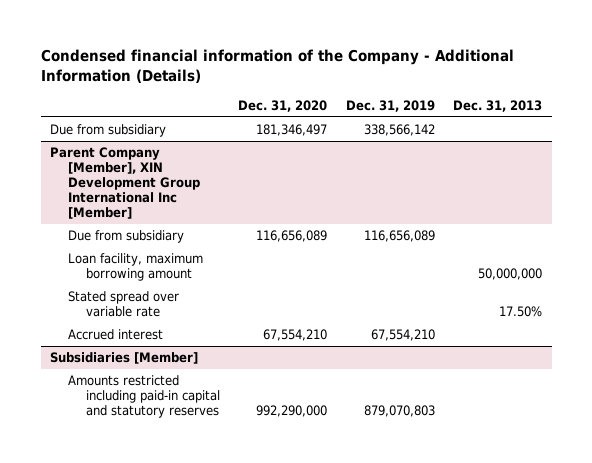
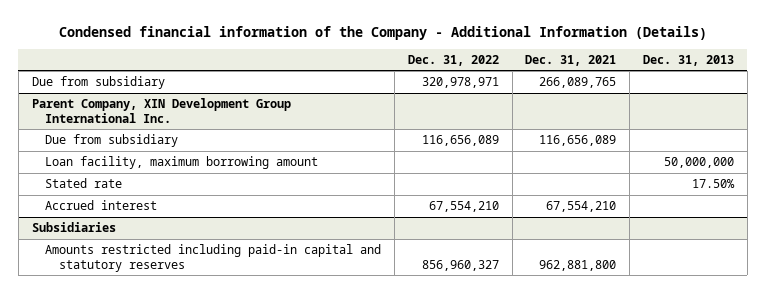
- | Dec. 31, 2020 | Dec. 31, 2019 | Dec. 31, 2013
+ | Dec. 31, 2022 | Dec. 31, 2021 | Dec. 31, 2013
- Parent Company [Member], XIN Development Group International Inc [Member]
+ Parent Company, XIN Development Group International Inc.
- Stated spread over variable rate | | | 17.50%
+ Stated rate | | | 17.50%
- Subsidiaries [Member]
+ Subsidiaries

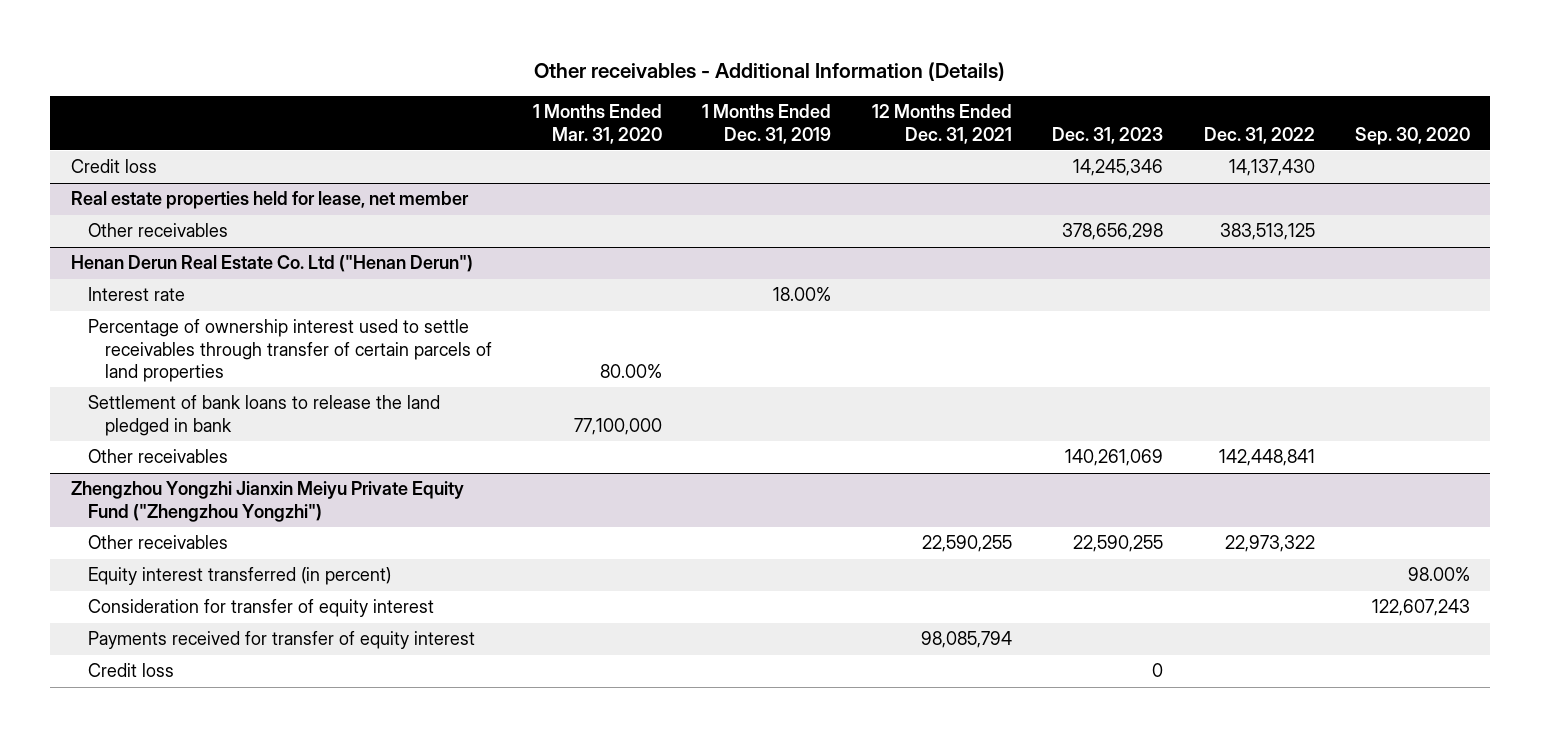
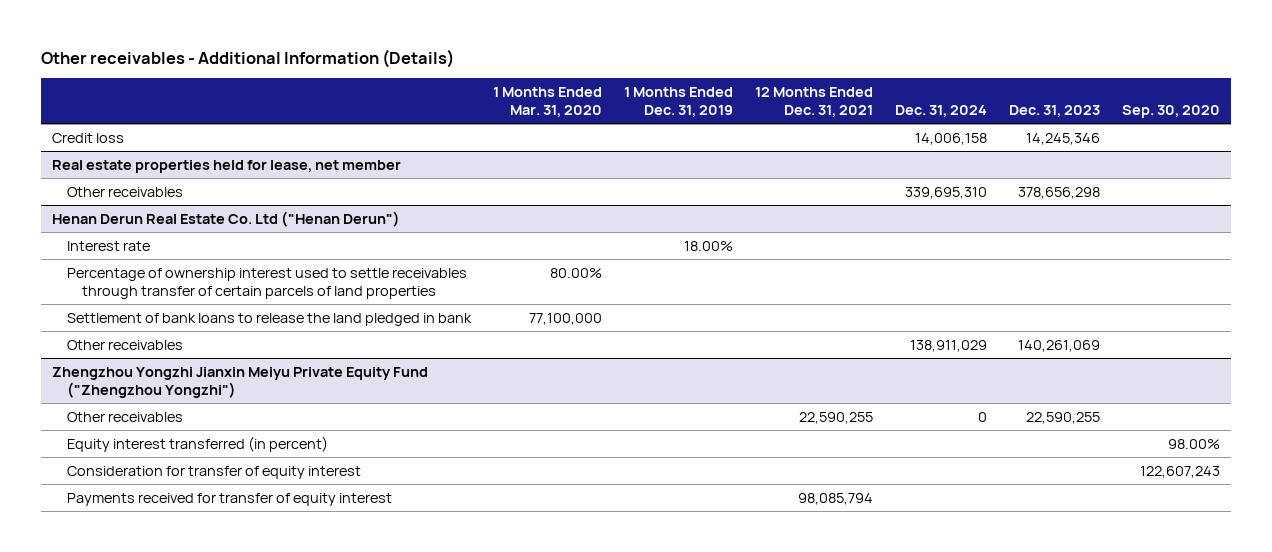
- | 1 Months Ended Mar. 31, 2020 | 1 Months Ended Dec. 31, 2019 | 12 Months Ended Dec. 31, 2021 | Dec. 31, 2023 | Dec. 31, 2022 | Sep. 30, 2020
+ | 1 Months Ended Mar. 31, 2020 | 1 Months Ended Dec. 31, 2019 | 12 Months Ended Dec. 31, 2021 | Dec. 31, 2024 | Dec. 31, 2023 | Sep. 30, 2020
@ Zhengzhou Yongzhi Jianxin Meiyu Private Equity Fund ("Zhengzhou Yongzhi")
- Credit loss | | | | 0 | |

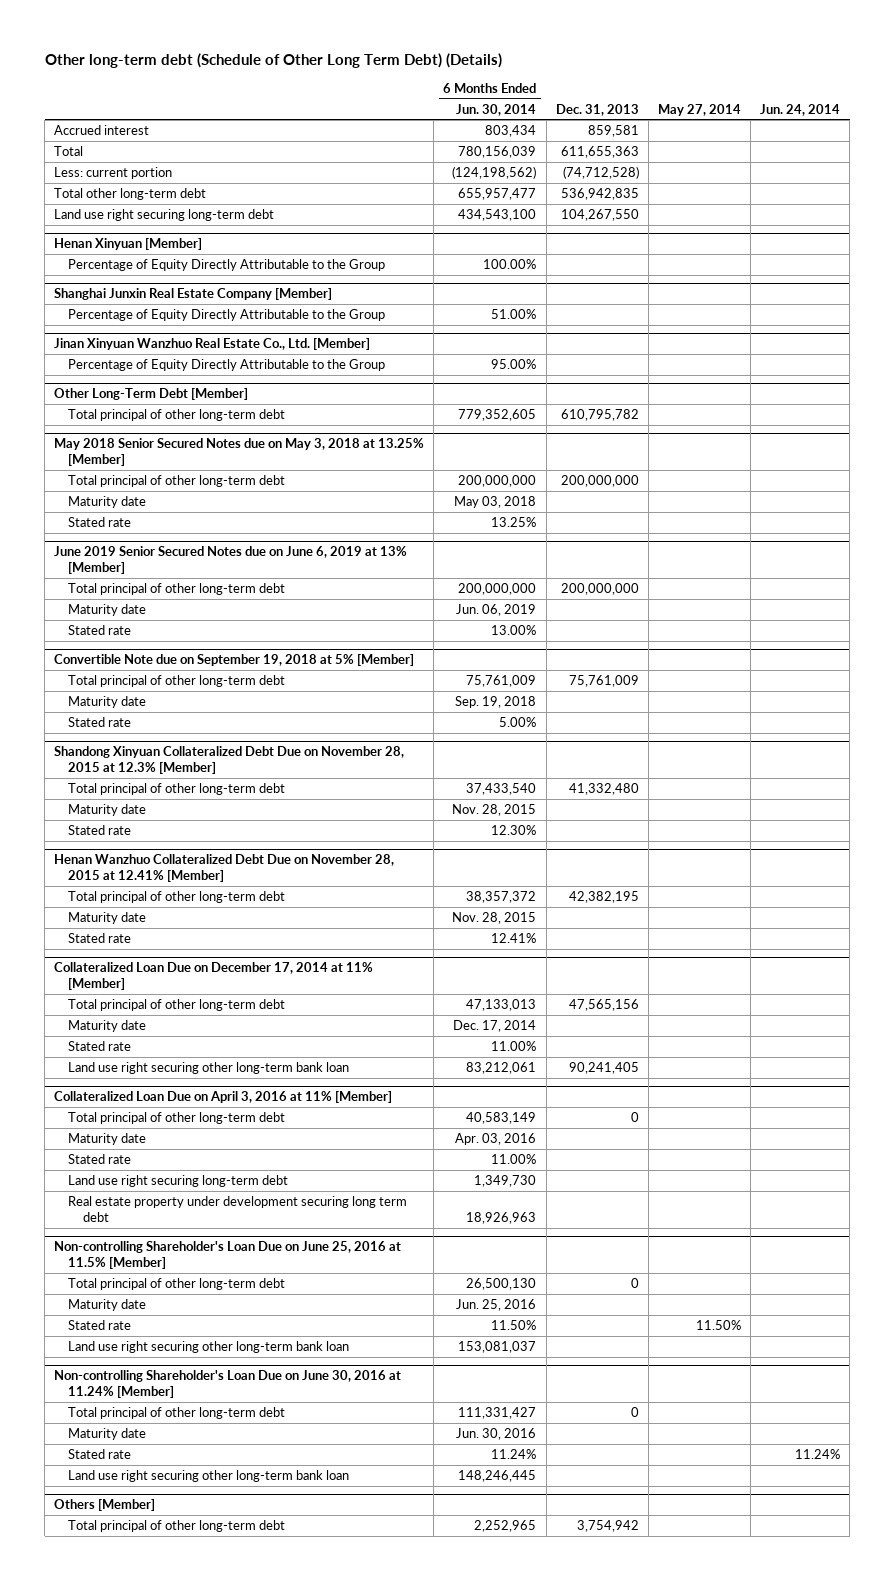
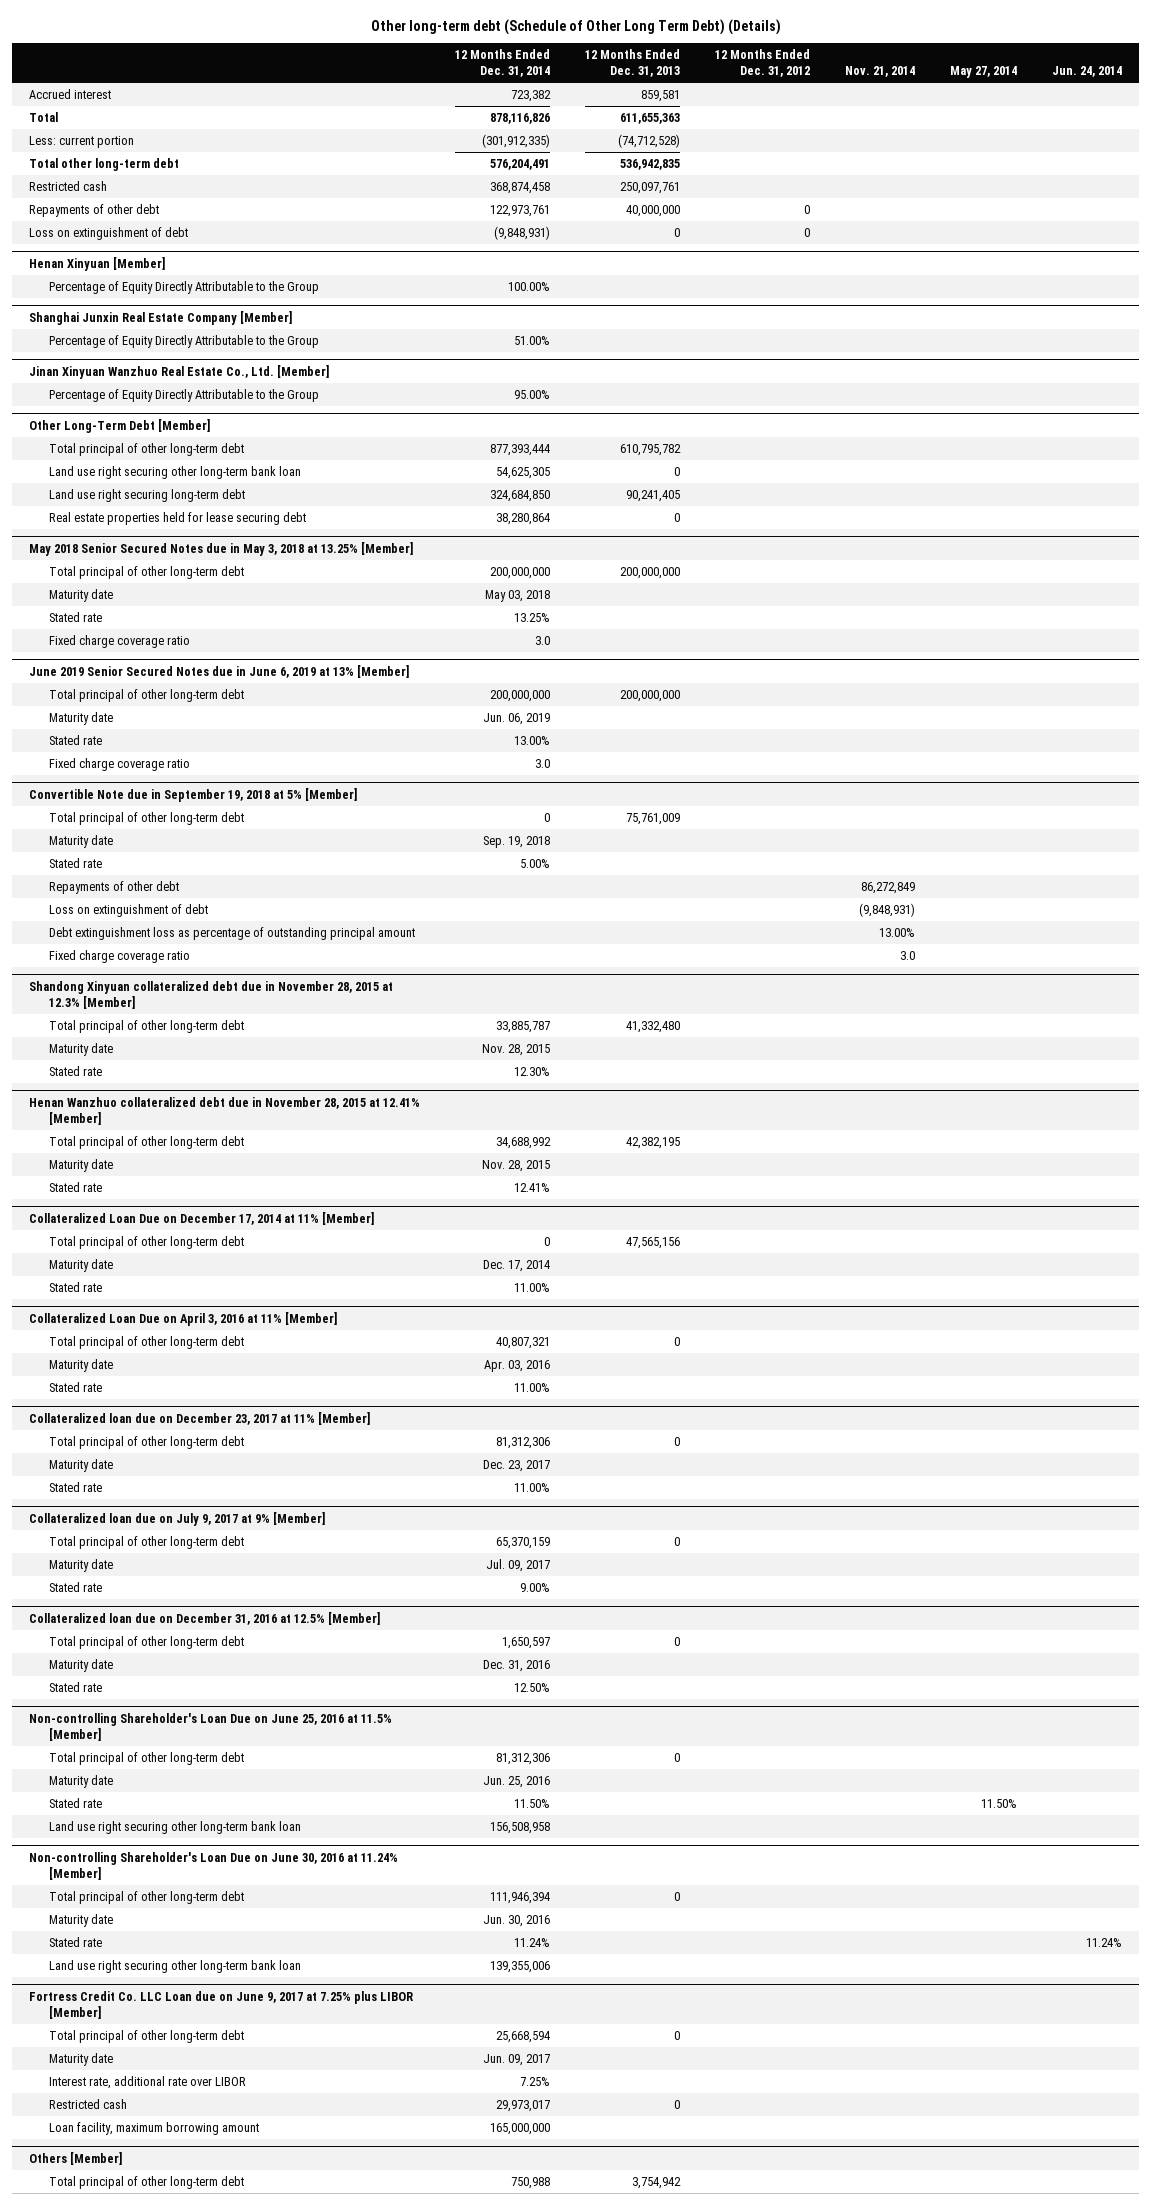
- | 6 Months Ended Jun. 30, 2014 | Dec. 31, 2013 | May 27, 2014 | Jun. 24, 2014
+ | 12 Months Ended Dec. 31, 2014 | 12 Months Ended Dec. 31, 2013 | 12 Months Ended Dec. 31, 2012 | Nov. 21, 2014 | May 27, 2014 | Jun. 24, 2014
- Land use right securing long-term debt | 434,543,100 | 104,267,550 | |
+ Restricted cash | 368,874,458 | 250,097,761 | | | |
+ Repayments of other debt | 122,973,761 | 40,000,000 | 0 | | |
+ Loss on extinguishment of debt | (9,848,931) | 0 | 0 | | |
- May 2018 Senior Secured Notes due on May 3, 2018 at 13.25% [Member]
@ Other Long-Term Debt [Member]
+ Land use right securing other long-term bank loan | 54,625,305 | 0 | | | |
+ Land use right securing long-term debt | 324,684,850 | 90,241,405 | | | |
+ Real estate properties held for lease securing debt | 38,280,864 | 0 | | | |
+ May 2018 Senior Secured Notes due in May 3, 2018 at 13.25% [Member]
- June 2019 Senior Secured Notes due on June 6, 2019 at 13% [Member]
+ Fixed charge coverage ratio | 3.0 | | | | |
+ June 2019 Senior Secured Notes due in June 6, 2019 at 13% [Member]
- Convertible Note due on September 19, 2018 at 5% [Member]
+ Fixed charge coverage ratio | 3.0 | | | | |
+ Convertible Note due in September 19, 2018 at 5% [Member]
- Shandong Xinyuan Collateralized Debt Due on November 28, 2015 at 12.3% [Member]
+ Repayments of other debt | | | | 86,272,849 | |
+ Loss on extinguishment of debt | | | | (9,848,931) | |
+ Debt extinguishment loss as percentage of outstanding principal amount | | | | 13.00% | |
+ Fixed charge coverage ratio | | | | 3.0 | |
+ Shandong Xinyuan collateralized debt due in November 28, 2015 at 12.3% [Member]
- Henan Wanzhuo Collateralized Debt Due on November 28, 2015 at 12.41% [Member]
+ Henan Wanzhuo collateralized debt due in November 28, 2015 at 12.41% [Member]
@ Collateralized Loan Due on December 17, 2014 at 11% [Member]
- Land use right securing other long-term bank loan | 83,212,061 | 90,241,405 | |
@ Collateralized Loan Due on April 3, 2016 at 11% [Member]
- Land use right securing long-term debt | 1,349,730 | | |
- Real estate property under development securing long term debt | 18,926,963 | | |
+ Collateralized loan due on December 23, 2017 at 11% [Member]
+ Total principal of other long-term debt | 81,312,306 | 0 | | | |
+ Maturity date | Dec. 23, 2017 | | | | |
+ Stated rate | 11.00% | | | | |
+ Collateralized loan due on July 9, 2017 at 9% [Member]
+ Total principal of other long-term debt | 65,370,159 | 0 | | | |
+ Maturity date | Jul. 09, 2017 | | | | |
+ Stated rate | 9.00% | | | | |
+ Collateralized loan due on December 31, 2016 at 12.5% [Member]
+ Total principal of other long-term debt | 1,650,597 | 0 | | | |
+ Maturity date | Dec. 31, 2016 | | | | |
+ Stated rate | 12.50% | | | | |
+ Fortress Credit Co. LLC Loan due on June 9, 2017 at 7.25% plus LIBOR [Member]
+ Total principal of other long-term debt | 25,668,594 | 0 | | | |
+ Maturity date | Jun. 09, 2017 | | | | |
+ Interest rate, additional rate over LIBOR | 7.25% | | | | |
+ Restricted cash | 29,973,017 | 0 | | | |
+ Loan facility, maximum borrowing amount | 165,000,000 | | | | |

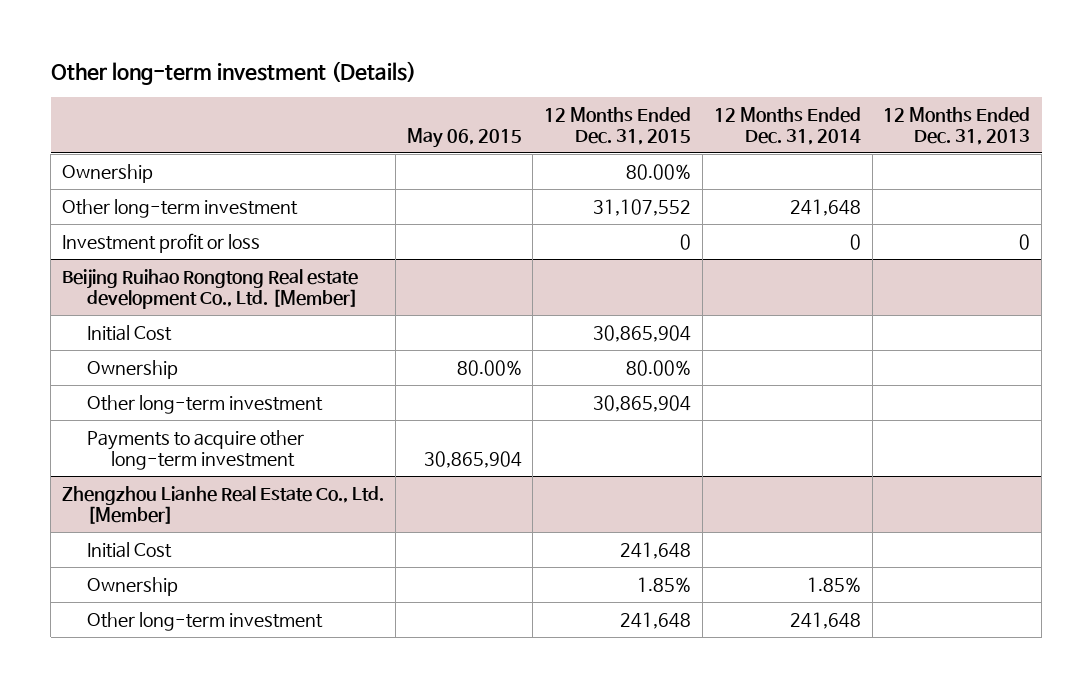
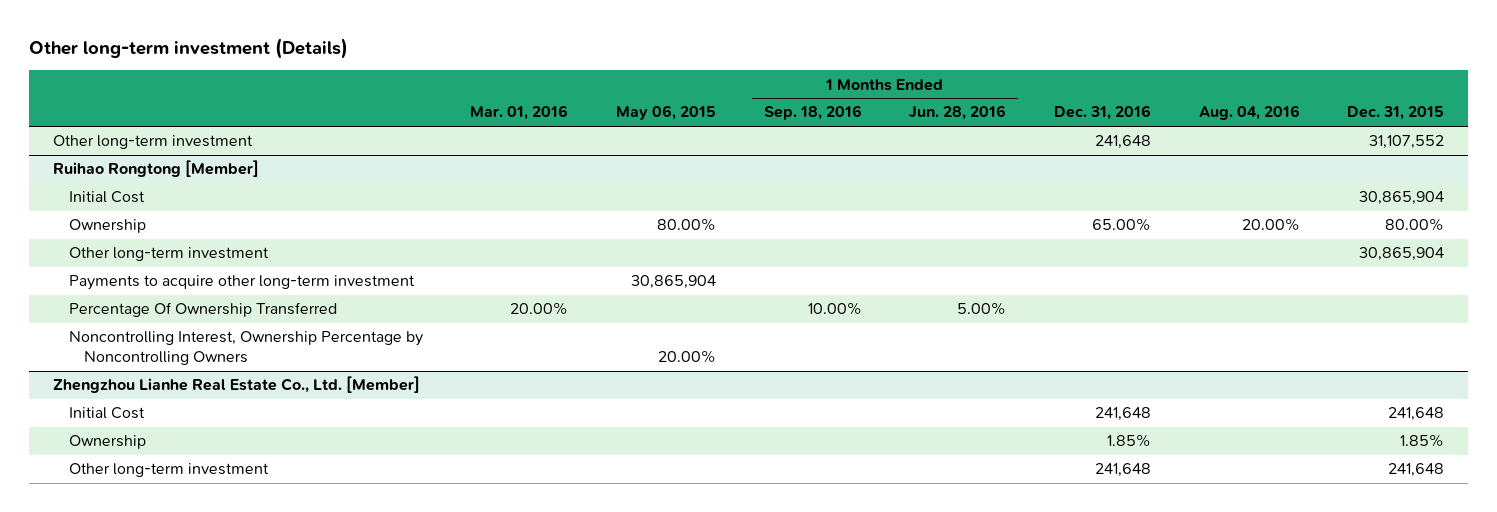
- | May 06, 2015 | 12 Months Ended Dec. 31, 2015 | 12 Months Ended Dec. 31, 2014 | 12 Months Ended Dec. 31, 2013
+ | Mar. 01, 2016 | May 06, 2015 | 1 Months Ended Sep. 18, 2016 | 1 Months Ended Jun. 28, 2016 | Dec. 31, 2016 | Aug. 04, 2016 | Dec. 31, 2015
- Ownership | | 80.00% | |
- Investment profit or loss | | 0 | 0 | 0
- Beijing Ruihao Rongtong Real estate development Co., Ltd. [Member]
+ Ruihao Rongtong [Member]
+ Percentage Of Ownership Transferred | 20.00% | | 10.00% | 5.00% | | |
+ Noncontrolling Interest, Ownership Percentage by Noncontrolling Owners | | 20.00% | | | | |

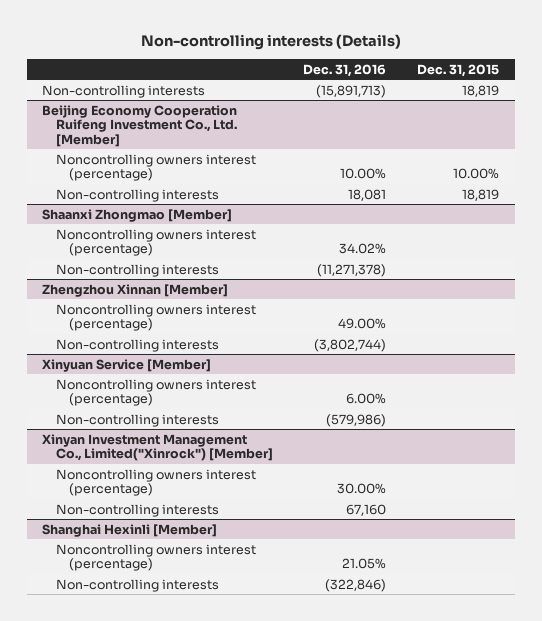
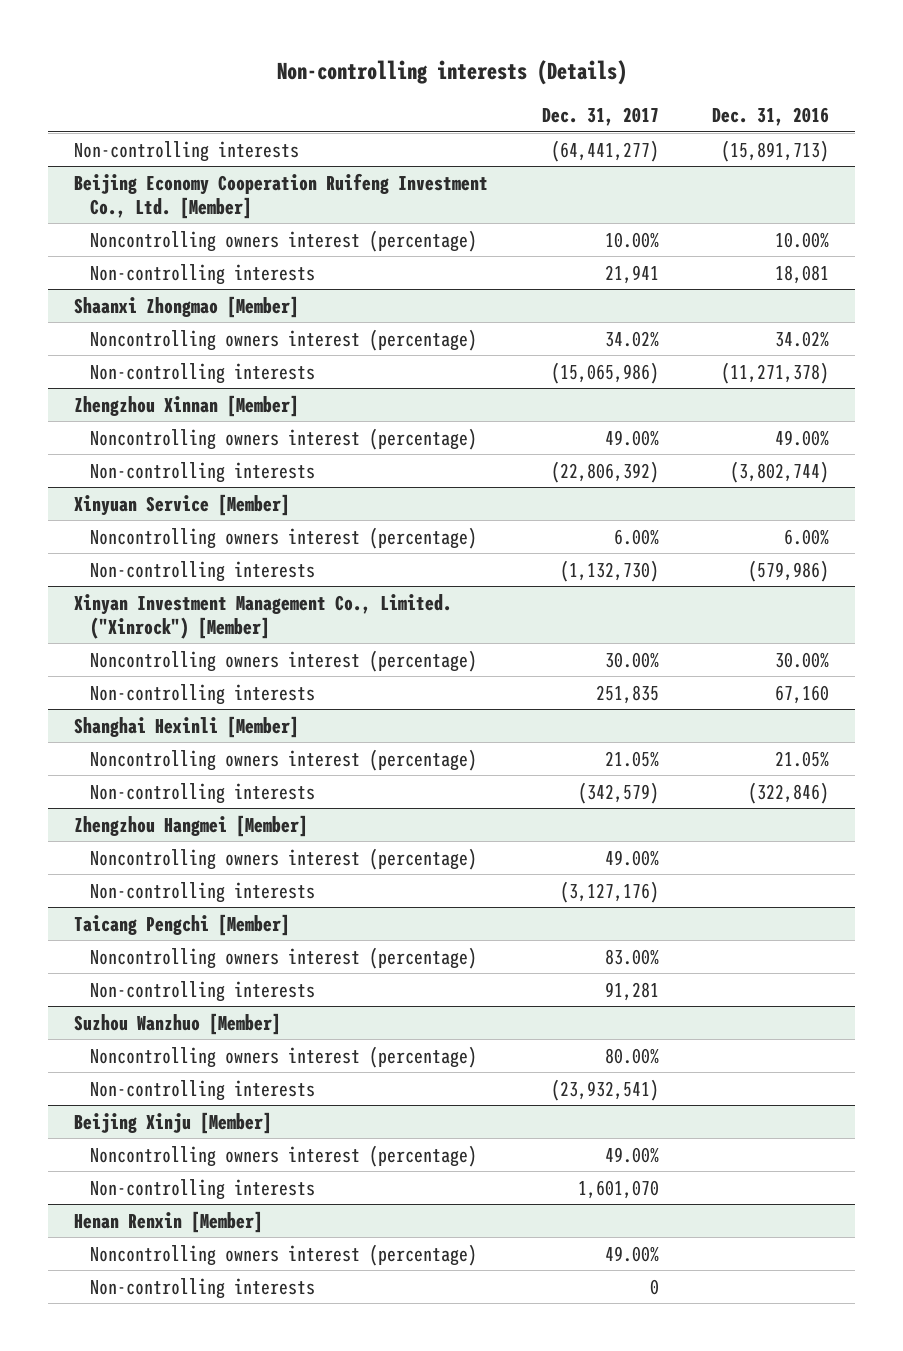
- | Dec. 31, 2016 | Dec. 31, 2015
+ | Dec. 31, 2017 | Dec. 31, 2016
- Xinyan Investment Management Co., Limited("Xinrock") [Member]
+ Xinyan Investment Management Co., Limited. ("Xinrock") [Member]
+ Zhengzhou Hangmei [Member]
+ Noncontrolling owners interest (percentage) | 49.00% |
+ Non-controlling interests | (3,127,176) |
+ Taicang Pengchi [Member]
+ Noncontrolling owners interest (percentage) | 83.00% |
+ Non-controlling interests | 91,281 |
+ Suzhou Wanzhuo [Member]
+ Noncontrolling owners interest (percentage) | 80.00% |
+ Non-controlling interests | (23,932,541) |
+ Beijing Xinju [Member]
+ Noncontrolling owners interest (percentage) | 49.00% |
+ Non-controlling interests | 1,601,070 |
+ Henan Renxin [Member]
+ Noncontrolling owners interest (percentage) | 49.00% |
+ Non-controlling interests | 0 |

